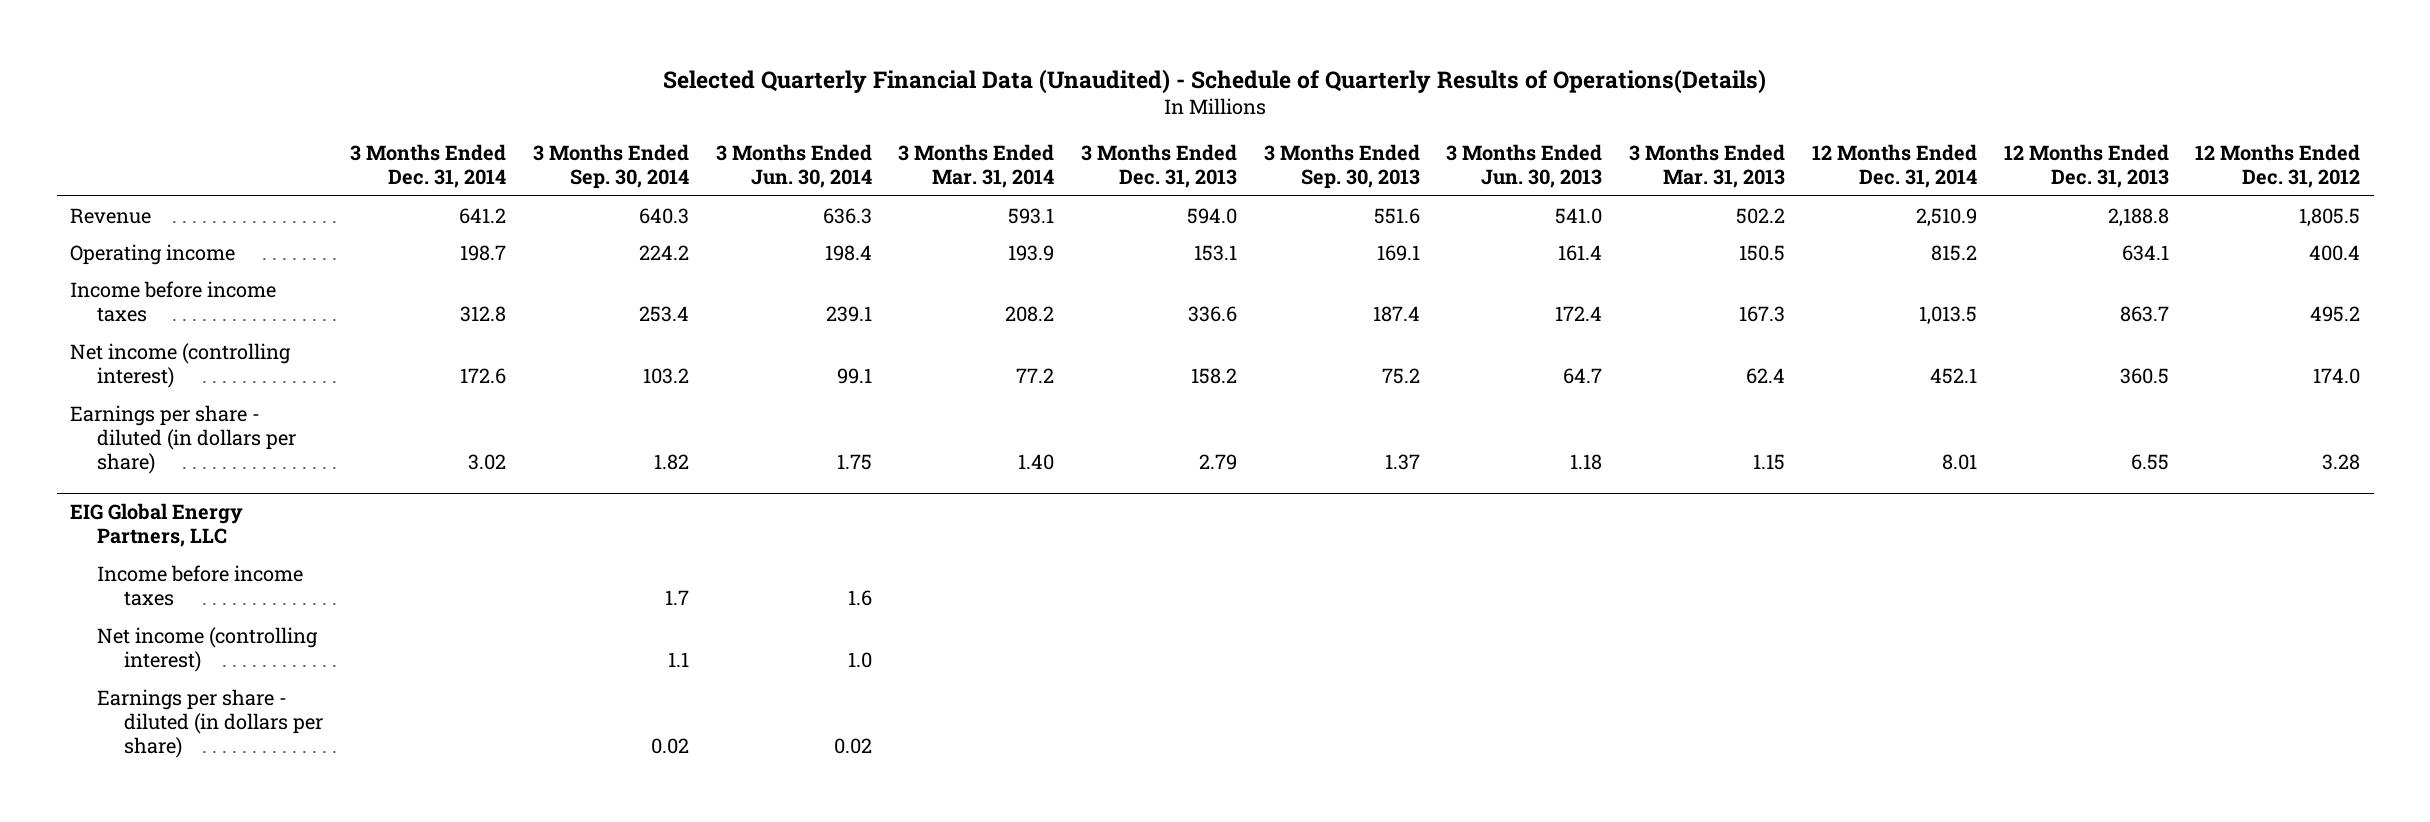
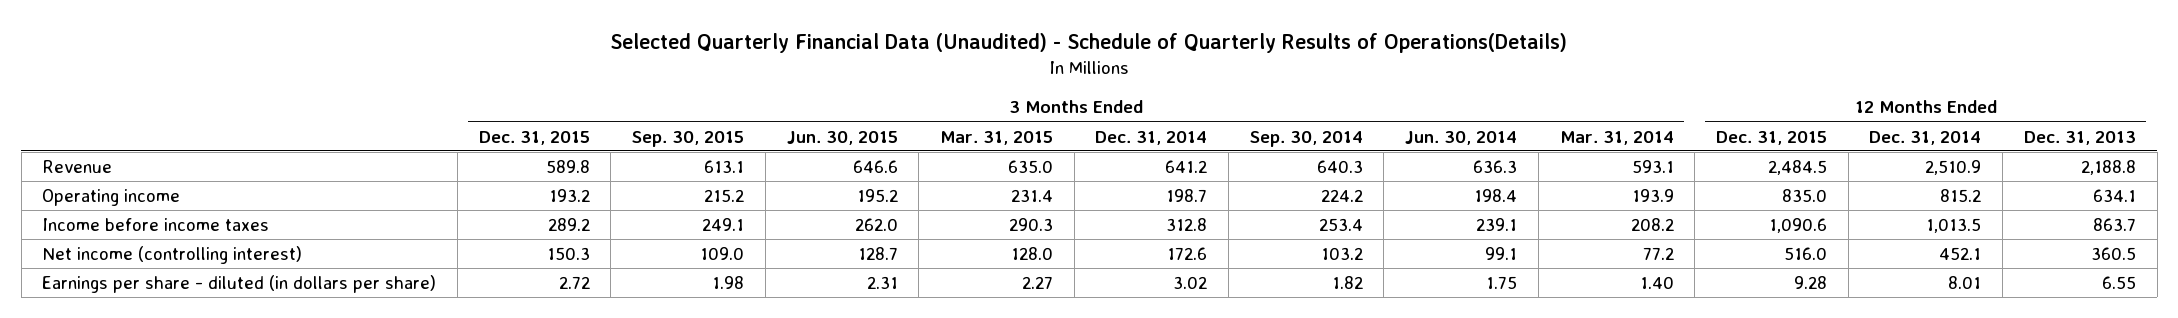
- | 3 Months Ended Dec. 31, 2014 | 3 Months Ended Sep. 30, 2014 | 3 Months Ended Jun. 30, 2014 | 3 Months Ended Mar. 31, 2014 | 3 Months Ended Dec. 31, 2013 | 3 Months Ended Sep. 30, 2013 | 3 Months Ended Jun. 30, 2013 | 3 Months Ended Mar. 31, 2013 | 12 Months Ended Dec. 31, 2014 | 12 Months Ended Dec. 31, 2013 | 12 Months Ended Dec. 31, 2012
+ | 3 Months Ended Dec. 31, 2015 | 3 Months Ended Sep. 30, 2015 | 3 Months Ended Jun. 30, 2015 | 3 Months Ended Mar. 31, 2015 | 3 Months Ended Dec. 31, 2014 | 3 Months Ended Sep. 30, 2014 | 3 Months Ended Jun. 30, 2014 | 3 Months Ended Mar. 31, 2014 | 12 Months Ended Dec. 31, 2015 | 12 Months Ended Dec. 31, 2014 | 12 Months Ended Dec. 31, 2013
- EIG Global Energy Partners, LLC
- Income before income taxes | | 1.7 | 1.6 | | | | | | | |
- Net income (controlling interest) | | 1.1 | 1.0 | | | | | | | |
- Earnings per share - diluted (in dollars per share) | | 0.02 | 0.02 | | | | | | | |

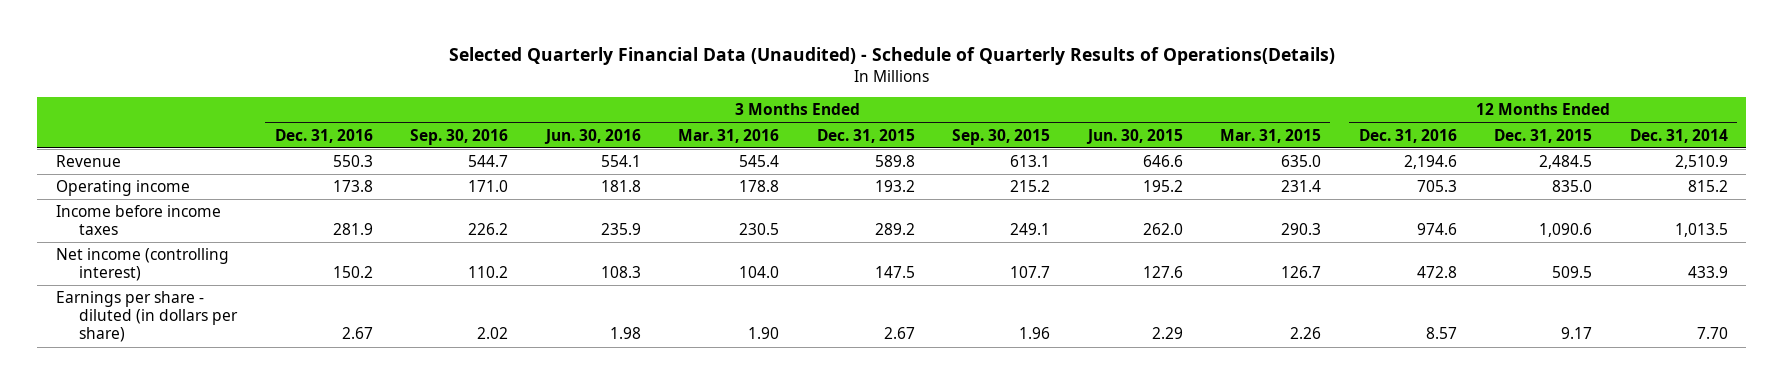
- | 3 Months Ended Dec. 31, 2015 | 3 Months Ended Sep. 30, 2015 | 3 Months Ended Jun. 30, 2015 | 3 Months Ended Mar. 31, 2015 | 3 Months Ended Dec. 31, 2014 | 3 Months Ended Sep. 30, 2014 | 3 Months Ended Jun. 30, 2014 | 3 Months Ended Mar. 31, 2014 | 12 Months Ended Dec. 31, 2015 | 12 Months Ended Dec. 31, 2014 | 12 Months Ended Dec. 31, 2013
+ | 3 Months Ended Dec. 31, 2016 | 3 Months Ended Sep. 30, 2016 | 3 Months Ended Jun. 30, 2016 | 3 Months Ended Mar. 31, 2016 | 3 Months Ended Dec. 31, 2015 | 3 Months Ended Sep. 30, 2015 | 3 Months Ended Jun. 30, 2015 | 3 Months Ended Mar. 31, 2015 | 12 Months Ended Dec. 31, 2016 | 12 Months Ended Dec. 31, 2015 | 12 Months Ended Dec. 31, 2014
- Net income (controlling interest) | 150.3 | 109.0 | 128.7 | 128.0 | 172.6 | 103.2 | 99.1 | 77.2 | 516.0 | 452.1 | 360.5
- Earnings per share - diluted (in dollars per share) | 2.72 | 1.98 | 2.31 | 2.27 | 3.02 | 1.82 | 1.75 | 1.40 | 9.28 | 8.01 | 6.55
+ Net income (controlling interest) | 150.2 | 110.2 | 108.3 | 104.0 | 147.5 | 107.7 | 127.6 | 126.7 | 472.8 | 509.5 | 433.9
+ Earnings per share - diluted (in dollars per share) | 2.67 | 2.02 | 1.98 | 1.90 | 2.67 | 1.96 | 2.29 | 2.26 | 8.57 | 9.17 | 7.70

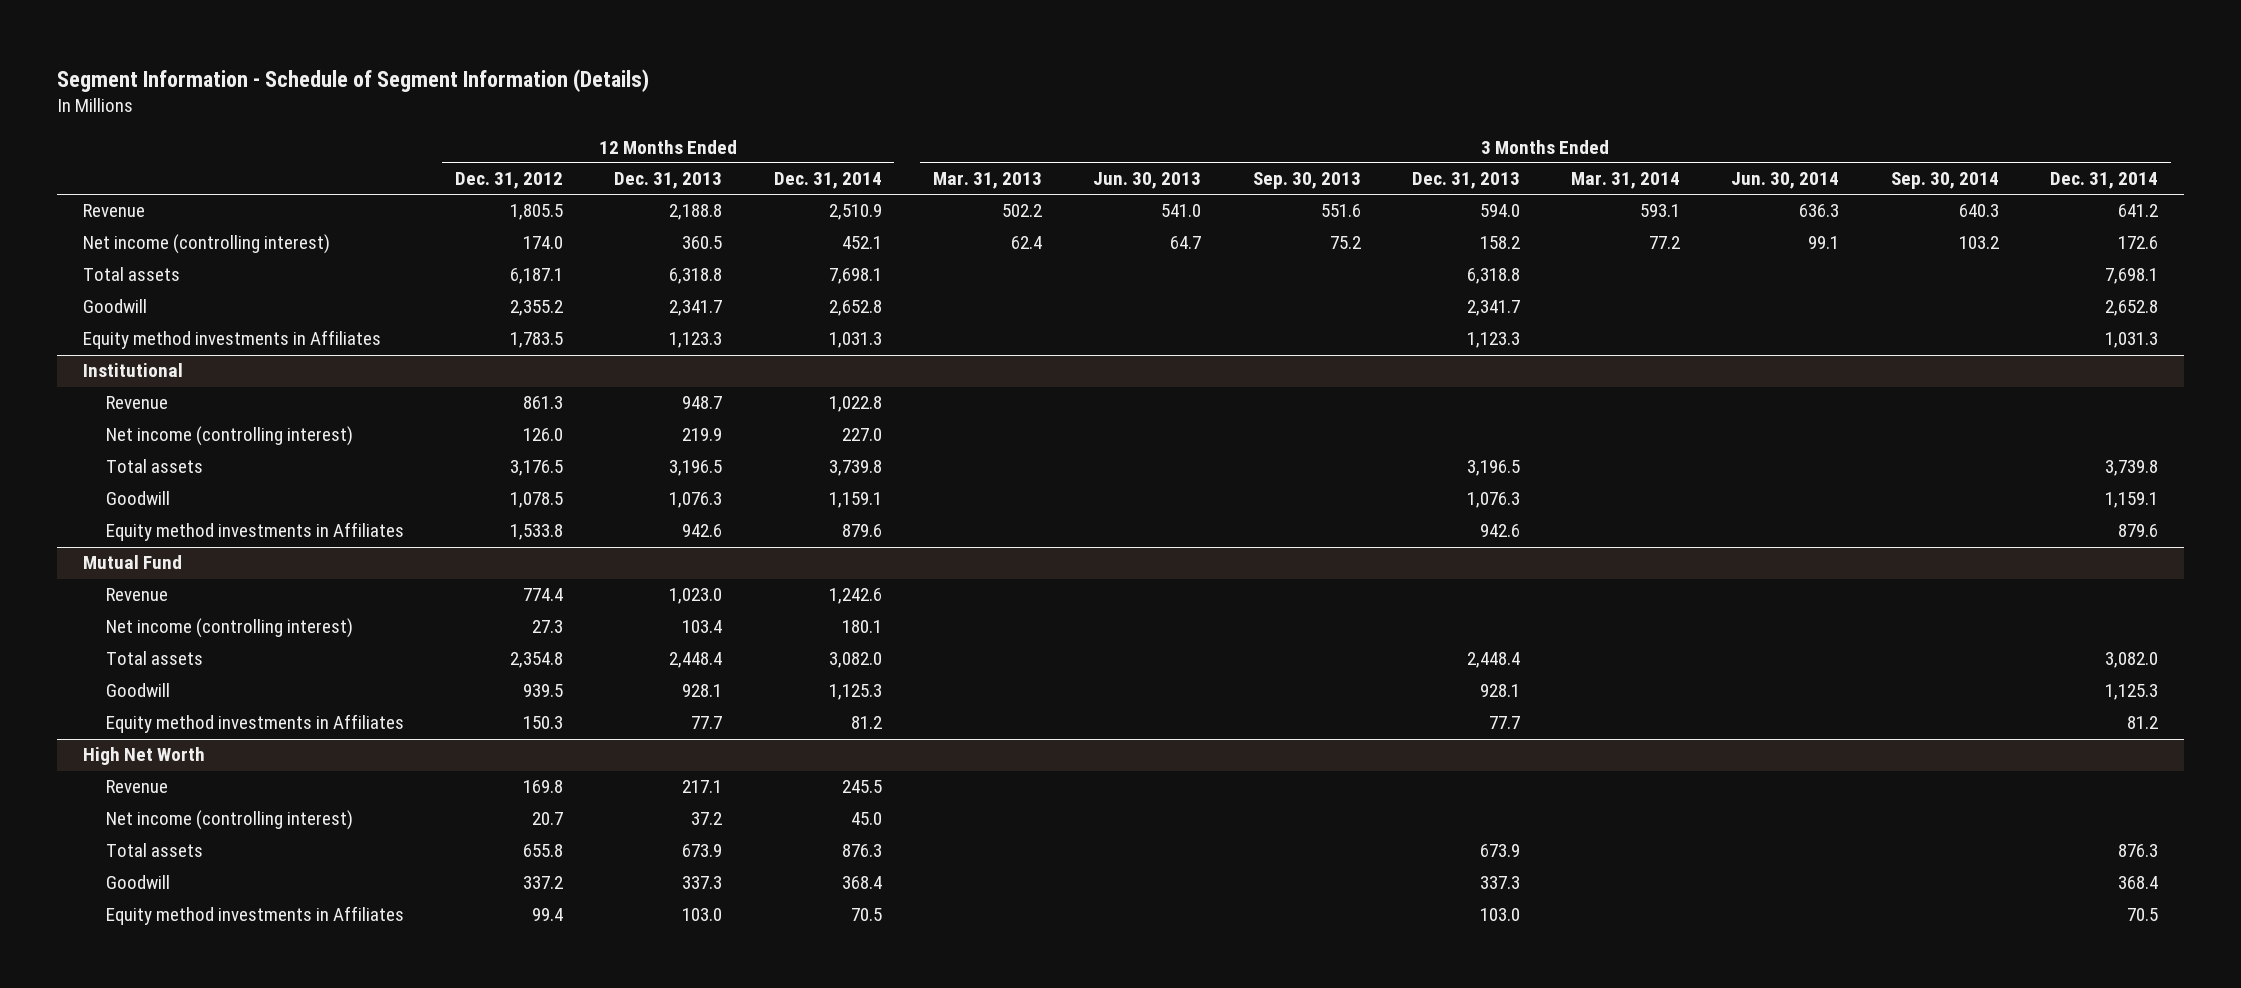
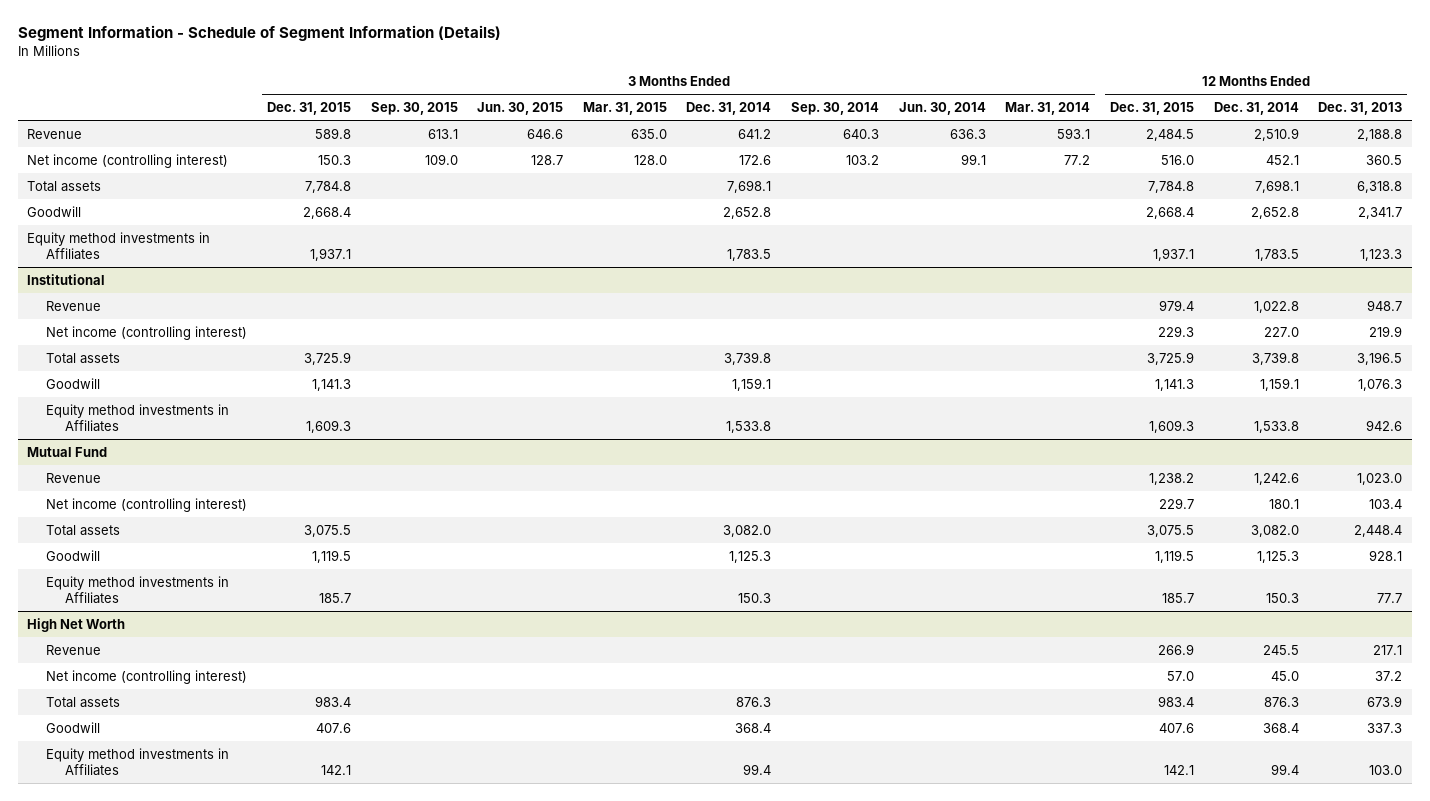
- | 12 Months Ended Dec. 31, 2012 | 12 Months Ended Dec. 31, 2013 | 12 Months Ended Dec. 31, 2014 | 3 Months Ended Mar. 31, 2013 | 3 Months Ended Jun. 30, 2013 | 3 Months Ended Sep. 30, 2013 | 3 Months Ended Dec. 31, 2013 | 3 Months Ended Mar. 31, 2014 | 3 Months Ended Jun. 30, 2014 | 3 Months Ended Sep. 30, 2014 | 3 Months Ended Dec. 31, 2014
+ | 3 Months Ended Dec. 31, 2015 | 3 Months Ended Sep. 30, 2015 | 3 Months Ended Jun. 30, 2015 | 3 Months Ended Mar. 31, 2015 | 3 Months Ended Dec. 31, 2014 | 3 Months Ended Sep. 30, 2014 | 3 Months Ended Jun. 30, 2014 | 3 Months Ended Mar. 31, 2014 | 12 Months Ended Dec. 31, 2015 | 12 Months Ended Dec. 31, 2014 | 12 Months Ended Dec. 31, 2013
- Equity method investments in Affiliates | 1,783.5 | 1,123.3 | 1,031.3 | | | | 1,123.3 | | | | 1,031.3
+ Equity method investments in Affiliates | 1,937.1 | | | | 1,783.5 | | | | 1,937.1 | 1,783.5 | 1,123.3
@ Institutional
- Equity method investments in Affiliates | 1,533.8 | 942.6 | 879.6 | | | | 942.6 | | | | 879.6
+ Equity method investments in Affiliates | 1,609.3 | | | | 1,533.8 | | | | 1,609.3 | 1,533.8 | 942.6
@ Mutual Fund
- Equity method investments in Affiliates | 150.3 | 77.7 | 81.2 | | | | 77.7 | | | | 81.2
+ Equity method investments in Affiliates | 185.7 | | | | 150.3 | | | | 185.7 | 150.3 | 77.7
@ High Net Worth
- Equity method investments in Affiliates | 99.4 | 103.0 | 70.5 | | | | 103.0 | | | | 70.5
+ Equity method investments in Affiliates | 142.1 | | | | 99.4 | | | | 142.1 | 99.4 | 103.0

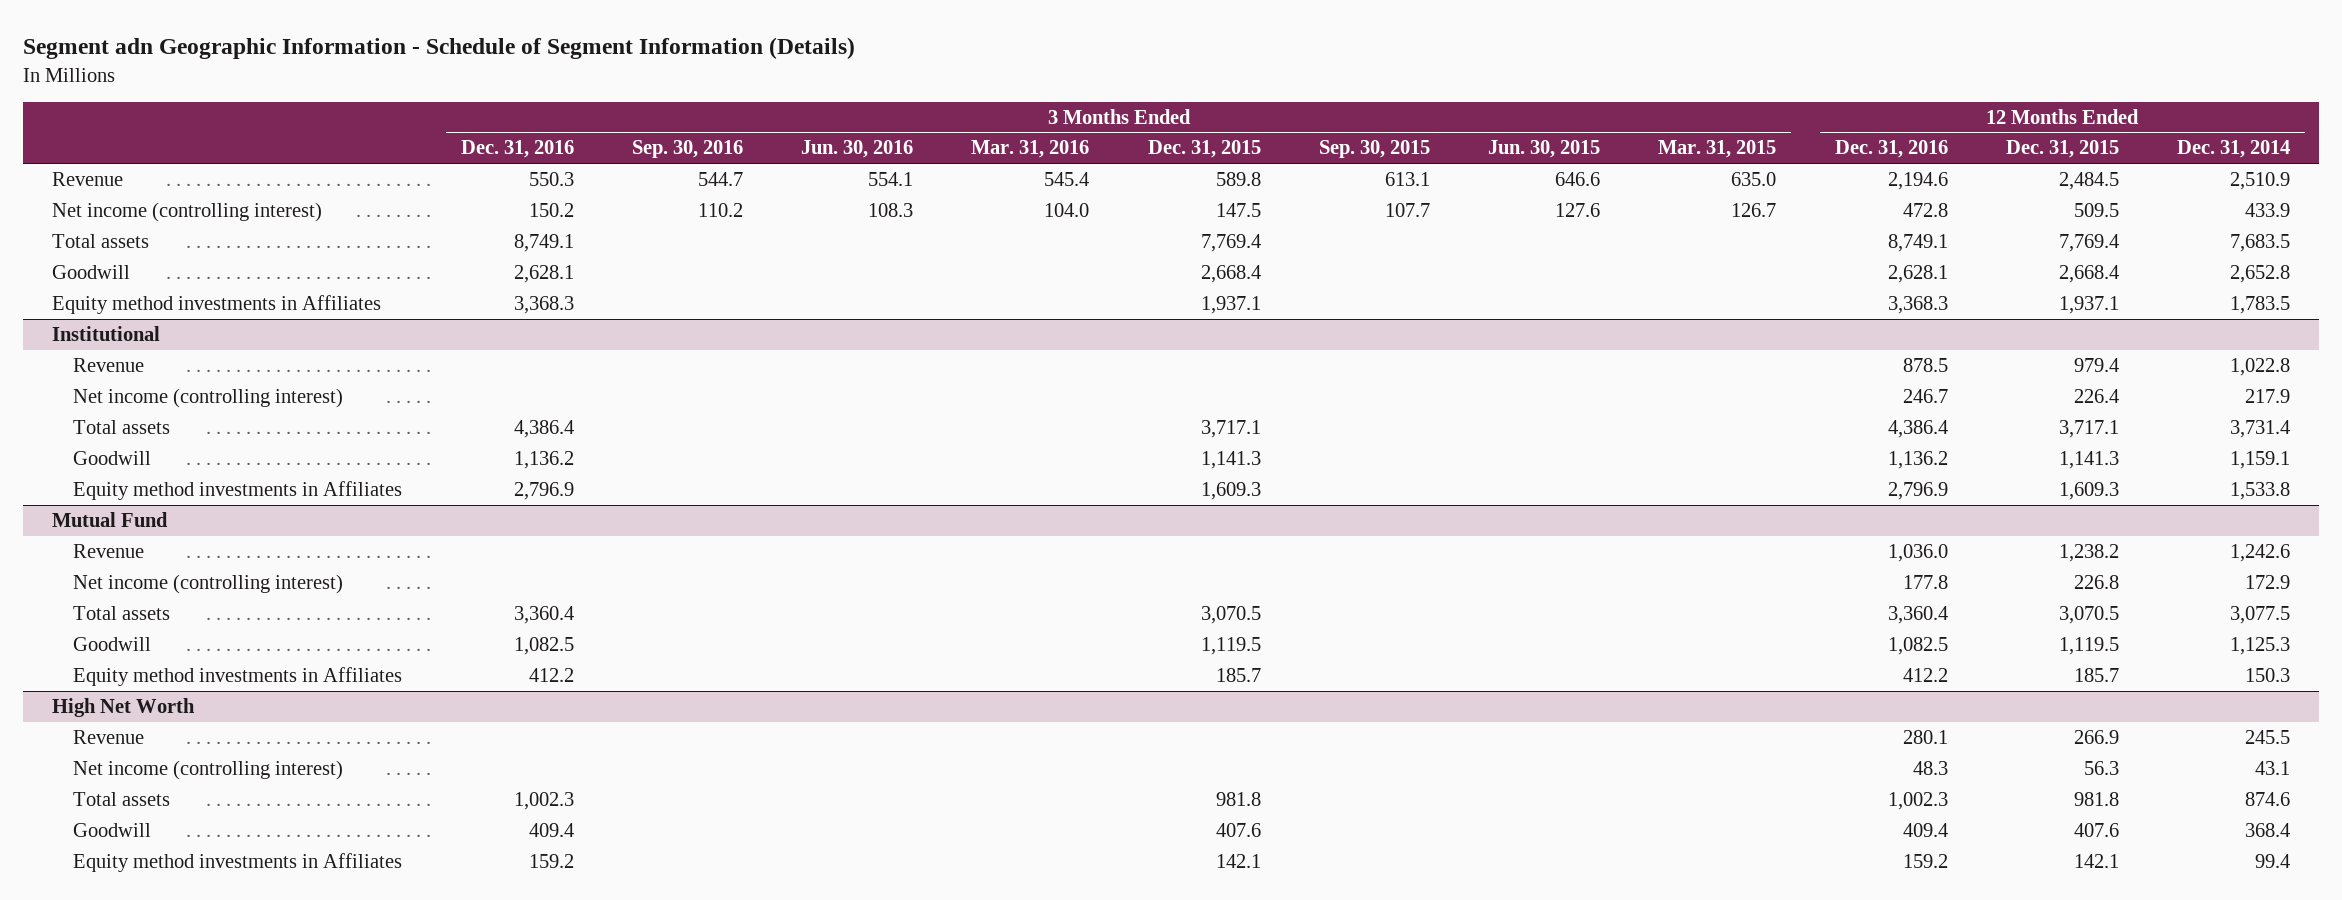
- Segment Information - Schedule of Segment Information (Details)
+ Segment adn Geographic Information - Schedule of Segment Information (Details)
- | 3 Months Ended Dec. 31, 2015 | 3 Months Ended Sep. 30, 2015 | 3 Months Ended Jun. 30, 2015 | 3 Months Ended Mar. 31, 2015 | 3 Months Ended Dec. 31, 2014 | 3 Months Ended Sep. 30, 2014 | 3 Months Ended Jun. 30, 2014 | 3 Months Ended Mar. 31, 2014 | 12 Months Ended Dec. 31, 2015 | 12 Months Ended Dec. 31, 2014 | 12 Months Ended Dec. 31, 2013
+ | 3 Months Ended Dec. 31, 2016 | 3 Months Ended Sep. 30, 2016 | 3 Months Ended Jun. 30, 2016 | 3 Months Ended Mar. 31, 2016 | 3 Months Ended Dec. 31, 2015 | 3 Months Ended Sep. 30, 2015 | 3 Months Ended Jun. 30, 2015 | 3 Months Ended Mar. 31, 2015 | 12 Months Ended Dec. 31, 2016 | 12 Months Ended Dec. 31, 2015 | 12 Months Ended Dec. 31, 2014
- Net income (controlling interest) | 150.3 | 109.0 | 128.7 | 128.0 | 172.6 | 103.2 | 99.1 | 77.2 | 516.0 | 452.1 | 360.5
- Total assets | 7,784.8 | | | | 7,698.1 | | | | 7,784.8 | 7,698.1 | 6,318.8
+ Net income (controlling interest) | 150.2 | 110.2 | 108.3 | 104.0 | 147.5 | 107.7 | 127.6 | 126.7 | 472.8 | 509.5 | 433.9
+ Total assets | 8,749.1 | | | | 7,769.4 | | | | 8,749.1 | 7,769.4 | 7,683.5
@ Institutional
- Net income (controlling interest) | | | | | | | | | 229.3 | 227.0 | 219.9
- Total assets | 3,725.9 | | | | 3,739.8 | | | | 3,725.9 | 3,739.8 | 3,196.5
+ Net income (controlling interest) | | | | | | | | | 246.7 | 226.4 | 217.9
+ Total assets | 4,386.4 | | | | 3,717.1 | | | | 4,386.4 | 3,717.1 | 3,731.4
@ Mutual Fund
- Net income (controlling interest) | | | | | | | | | 229.7 | 180.1 | 103.4
- Total assets | 3,075.5 | | | | 3,082.0 | | | | 3,075.5 | 3,082.0 | 2,448.4
+ Net income (controlling interest) | | | | | | | | | 177.8 | 226.8 | 172.9
+ Total assets | 3,360.4 | | | | 3,070.5 | | | | 3,360.4 | 3,070.5 | 3,077.5
@ High Net Worth
- Net income (controlling interest) | | | | | | | | | 57.0 | 45.0 | 37.2
- Total assets | 983.4 | | | | 876.3 | | | | 983.4 | 876.3 | 673.9
+ Net income (controlling interest) | | | | | | | | | 48.3 | 56.3 | 43.1
+ Total assets | 1,002.3 | | | | 981.8 | | | | 1,002.3 | 981.8 | 874.6

